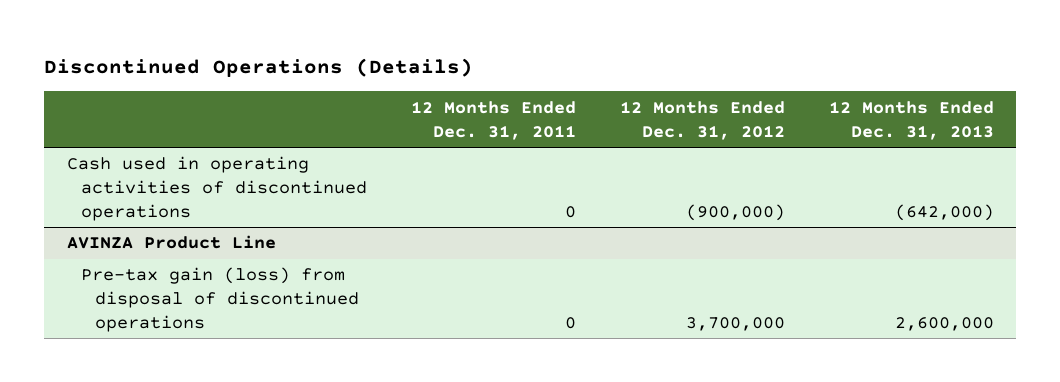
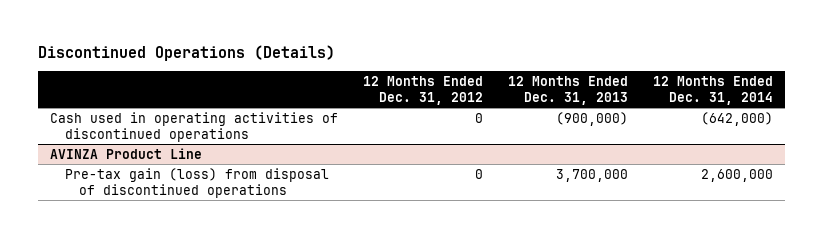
- | 12 Months Ended Dec. 31, 2011 | 12 Months Ended Dec. 31, 2012 | 12 Months Ended Dec. 31, 2013
+ | 12 Months Ended Dec. 31, 2012 | 12 Months Ended Dec. 31, 2013 | 12 Months Ended Dec. 31, 2014
- Cash used in operating activities of discontinued operations | 0 | (900,000) | (642,000)
+ Cash used in operating activities of discontinued operations | 0 | (900,000) | (642,000)
@ AVINZA Product Line
- Pre-tax gain (loss) from disposal of discontinued operations | 0 | 3,700,000 | 2,600,000
+ Pre-tax gain (loss) from disposal of discontinued operations | 0 | 3,700,000 | 2,600,000

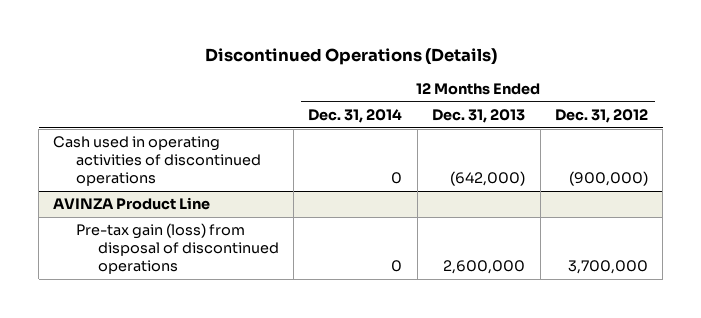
- | 12 Months Ended Dec. 31, 2012 | 12 Months Ended Dec. 31, 2013 | 12 Months Ended Dec. 31, 2014
+ | 12 Months Ended Dec. 31, 2014 | 12 Months Ended Dec. 31, 2013 | 12 Months Ended Dec. 31, 2012
- Cash used in operating activities of discontinued operations | 0 | (900,000) | (642,000)
+ Cash used in operating activities of discontinued operations | 0 | (642,000) | (900,000)
@ AVINZA Product Line
- Pre-tax gain (loss) from disposal of discontinued operations | 0 | 3,700,000 | 2,600,000
+ Pre-tax gain (loss) from disposal of discontinued operations | 0 | 2,600,000 | 3,700,000

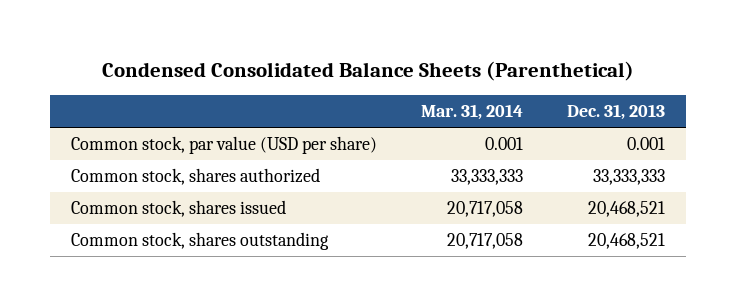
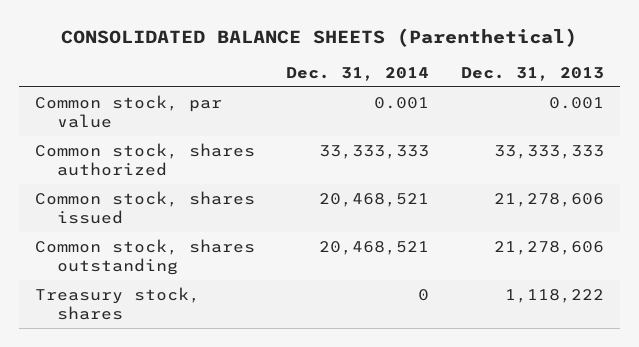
- Condensed Consolidated Balance Sheets (Parenthetical)
+ CONSOLIDATED BALANCE SHEETS (Parenthetical)
- | Mar. 31, 2014 | Dec. 31, 2013
+ | Dec. 31, 2014 | Dec. 31, 2013
- Common stock, par value (USD per share) | 0.001 | 0.001
+ Common stock, par value | 0.001 | 0.001
- Common stock, shares issued | 20,717,058 | 20,468,521
- Common stock, shares outstanding | 20,717,058 | 20,468,521
+ Common stock, shares issued | 20,468,521 | 21,278,606
+ Common stock, shares outstanding | 20,468,521 | 21,278,606
+ Treasury stock, shares | 0 | 1,118,222

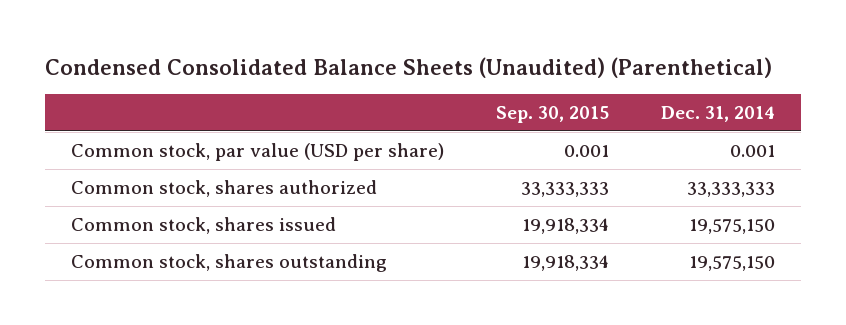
- CONSOLIDATED BALANCE SHEETS (Parenthetical)
+ Condensed Consolidated Balance Sheets (Unaudited) (Parenthetical)
- | Dec. 31, 2014 | Dec. 31, 2013
+ | Sep. 30, 2015 | Dec. 31, 2014
- Common stock, par value | 0.001 | 0.001
+ Common stock, par value (USD per share) | 0.001 | 0.001
- Common stock, shares issued | 20,468,521 | 21,278,606
- Common stock, shares outstanding | 20,468,521 | 21,278,606
- Treasury stock, shares | 0 | 1,118,222
+ Common stock, shares issued | 19,918,334 | 19,575,150
+ Common stock, shares outstanding | 19,918,334 | 19,575,150

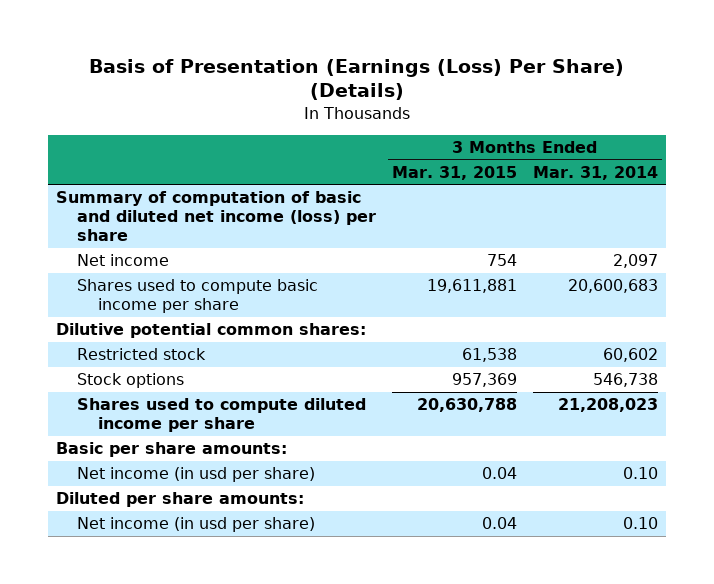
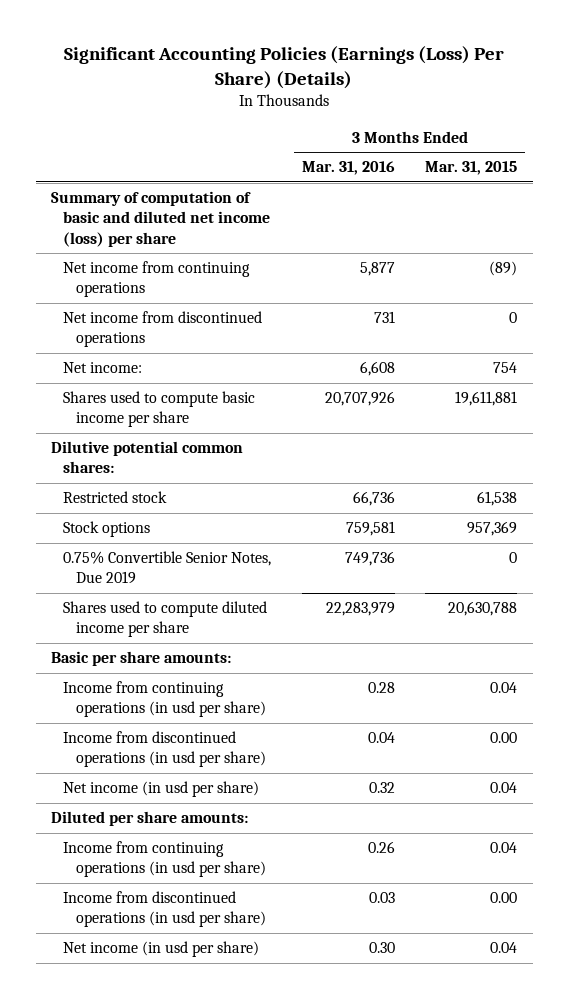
- Basis of Presentation (Earnings (Loss) Per Share) (Details)
+ Significant Accounting Policies (Earnings (Loss) Per Share) (Details)
- | 3 Months Ended Mar. 31, 2015 | 3 Months Ended Mar. 31, 2014
+ | 3 Months Ended Mar. 31, 2016 | 3 Months Ended Mar. 31, 2015
- Net income | 754 | 2,097
+ Net income from continuing operations | 5,877 | (89)
+ Net income from discontinued operations | 731 | 0
+ Net income: | 6,608 | 754
+ 0.75% Convertible Senior Notes, Due 2019 | 749,736 | 0
+ Income from continuing operations (in usd per share) | 0.28 | 0.04
+ Income from discontinued operations (in usd per share) | 0.04 | 0.00
+ Income from continuing operations (in usd per share) | 0.26 | 0.04
+ Income from discontinued operations (in usd per share) | 0.03 | 0.00

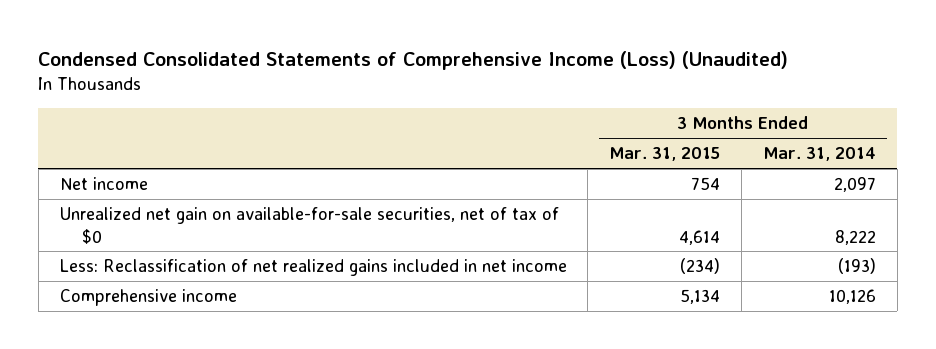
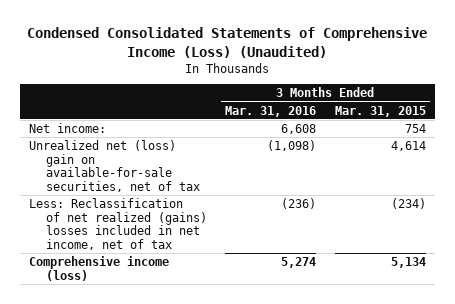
- | 3 Months Ended Mar. 31, 2015 | 3 Months Ended Mar. 31, 2014
+ | 3 Months Ended Mar. 31, 2016 | 3 Months Ended Mar. 31, 2015
- Net income | 754 | 2,097
- Unrealized net gain on available-for-sale securities, net of tax of $0 | 4,614 | 8,222
- Less: Reclassification of net realized gains included in net income | (234) | (193)
- Comprehensive income | 5,134 | 10,126
+ Net income: | 6,608 | 754
+ Unrealized net (loss) gain on available-for-sale securities, net of tax | (1,098) | 4,614
+ Less: Reclassification of net realized (gains) losses included in net income, net of tax | (236) | (234)
+ Comprehensive income (loss) | 5,274 | 5,134

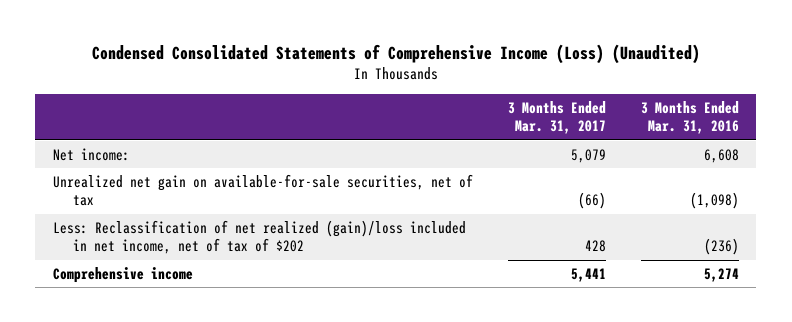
- | 3 Months Ended Mar. 31, 2016 | 3 Months Ended Mar. 31, 2015
+ | 3 Months Ended Mar. 31, 2017 | 3 Months Ended Mar. 31, 2016
- Unrealized net (loss) gain on available-for-sale securities, net of tax | (1,098) | 4,614
- Less: Reclassification of net realized (gains) losses included in net income, net of tax | (236) | (234)
- Comprehensive income (loss) | 5,274 | 5,134
+ Unrealized net gain on available-for-sale securities, net of tax | (66) | (1,098)
+ Less: Reclassification of net realized (gain)/loss included in net income, net of tax of $202 | 428 | (236)
+ Comprehensive income | 5,441 | 5,274

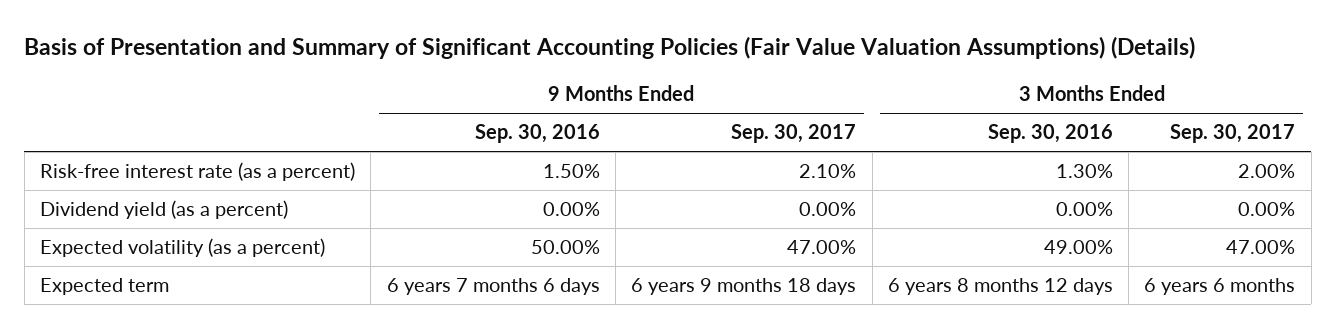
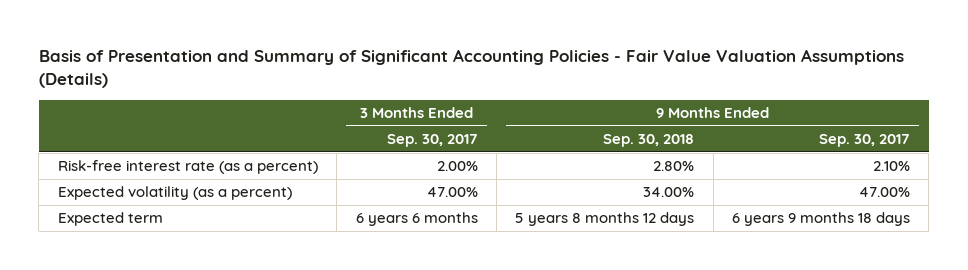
- Basis of Presentation and Summary of Significant Accounting Policies (Fair Value Valuation Assumptions) (Details)
+ Basis of Presentation and Summary of Significant Accounting Policies - Fair Value Valuation Assumptions (Details)
- | 9 Months Ended Sep. 30, 2016 | 9 Months Ended Sep. 30, 2017 | 3 Months Ended Sep. 30, 2016 | 3 Months Ended Sep. 30, 2017
+ | 3 Months Ended Sep. 30, 2017 | 9 Months Ended Sep. 30, 2018 | 9 Months Ended Sep. 30, 2017
- Dividend yield (as a percent) | 0.00% | 0.00% | 0.00% | 0.00%

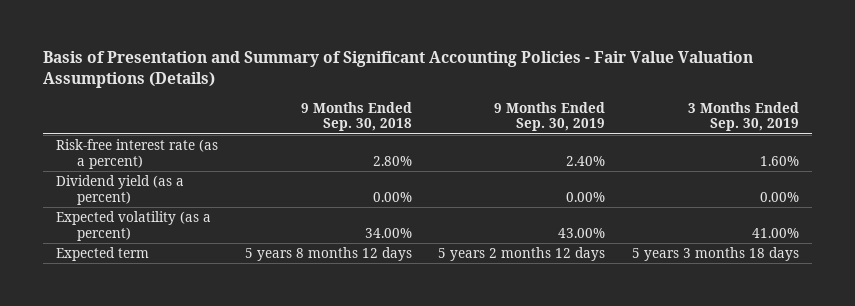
- | 3 Months Ended Sep. 30, 2017 | 9 Months Ended Sep. 30, 2018 | 9 Months Ended Sep. 30, 2017
+ | 9 Months Ended Sep. 30, 2018 | 9 Months Ended Sep. 30, 2019 | 3 Months Ended Sep. 30, 2019
+ Dividend yield (as a percent) | 0.00% | 0.00% | 0.00%

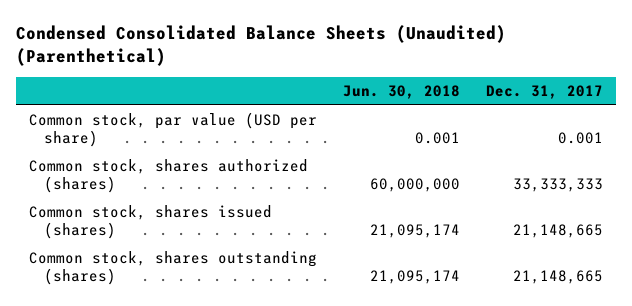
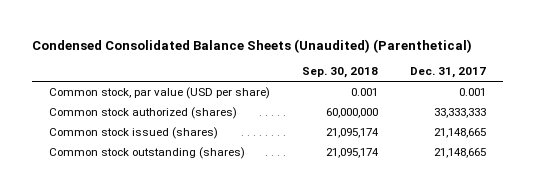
- | Jun. 30, 2018 | Dec. 31, 2017
+ | Sep. 30, 2018 | Dec. 31, 2017
- Common stock, shares authorized (shares) | 60,000,000 | 33,333,333
- Common stock, shares issued (shares) | 21,095,174 | 21,148,665
- Common stock, shares outstanding (shares) | 21,095,174 | 21,148,665
+ Common stock authorized (shares) | 60,000,000 | 33,333,333
+ Common stock issued (shares) | 21,095,174 | 21,148,665
+ Common stock outstanding (shares) | 21,095,174 | 21,148,665

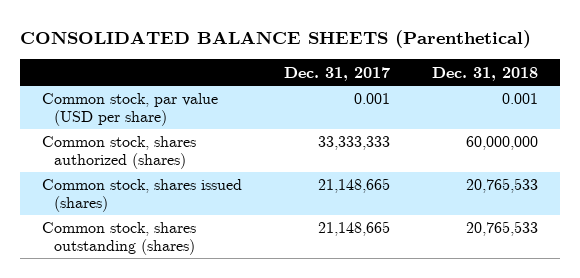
- Condensed Consolidated Balance Sheets (Unaudited) (Parenthetical)
+ CONSOLIDATED BALANCE SHEETS (Parenthetical)
- | Sep. 30, 2018 | Dec. 31, 2017
+ | Dec. 31, 2017 | Dec. 31, 2018
- Common stock authorized (shares) | 60,000,000 | 33,333,333
- Common stock issued (shares) | 21,095,174 | 21,148,665
- Common stock outstanding (shares) | 21,095,174 | 21,148,665
+ Common stock, shares authorized (shares) | 33,333,333 | 60,000,000
+ Common stock, shares issued (shares) | 21,148,665 | 20,765,533
+ Common stock, shares outstanding (shares) | 21,148,665 | 20,765,533

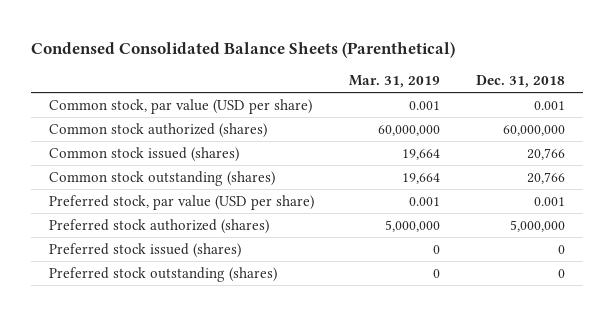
- CONSOLIDATED BALANCE SHEETS (Parenthetical)
+ Condensed Consolidated Balance Sheets (Parenthetical)
- | Dec. 31, 2017 | Dec. 31, 2018
+ | Mar. 31, 2019 | Dec. 31, 2018
- Common stock, shares authorized (shares) | 33,333,333 | 60,000,000
- Common stock, shares issued (shares) | 21,148,665 | 20,765,533
- Common stock, shares outstanding (shares) | 21,148,665 | 20,765,533
+ Common stock authorized (shares) | 60,000,000 | 60,000,000
+ Common stock issued (shares) | 19,664 | 20,766
+ Common stock outstanding (shares) | 19,664 | 20,766
+ Preferred stock, par value (USD per share) | 0.001 | 0.001
+ Preferred stock authorized (shares) | 5,000,000 | 5,000,000
+ Preferred stock issued (shares) | 0 | 0
+ Preferred stock outstanding (shares) | 0 | 0

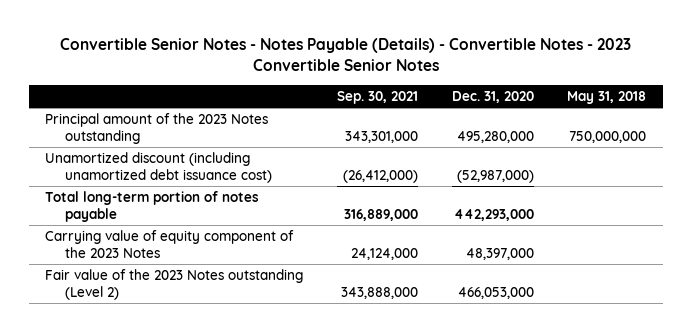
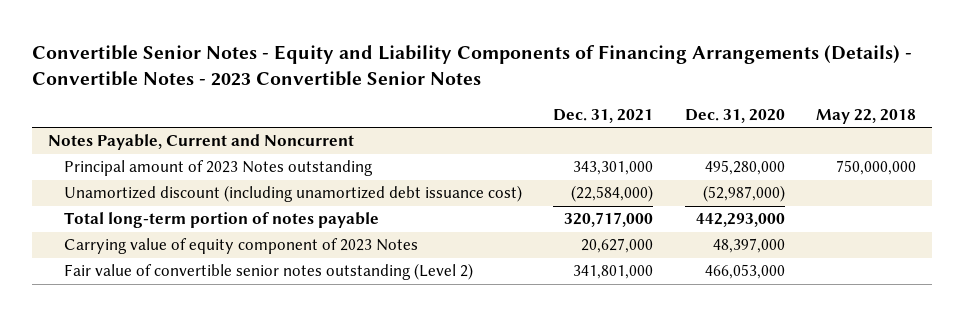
- Convertible Senior Notes - Notes Payable (Details) - Convertible Notes - 2023 Convertible Senior Notes
+ Convertible Senior Notes - Equity and Liability Components of Financing Arrangements (Details) - Convertible Notes - 2023 Convertible Senior Notes
- | Sep. 30, 2021 | Dec. 31, 2020 | May 31, 2018
+ | Dec. 31, 2021 | Dec. 31, 2020 | May 22, 2018
- Principal amount of the 2023 Notes outstanding | 343,301,000 | 495,280,000 | 750,000,000
+ Notes Payable, Current and Noncurrent
+ Principal amount of 2023 Notes outstanding | 343,301,000 | 495,280,000 | 750,000,000
- Carrying value of equity component of the 2023 Notes | 24,124,000 | 48,397,000 |
- Fair value of the 2023 Notes outstanding (Level 2) | 343,888,000 | 466,053,000 |
+ Carrying value of equity component of 2023 Notes | 20,627,000 | 48,397,000 |
+ Fair value of convertible senior notes outstanding (Level 2) | 341,801,000 | 466,053,000 |

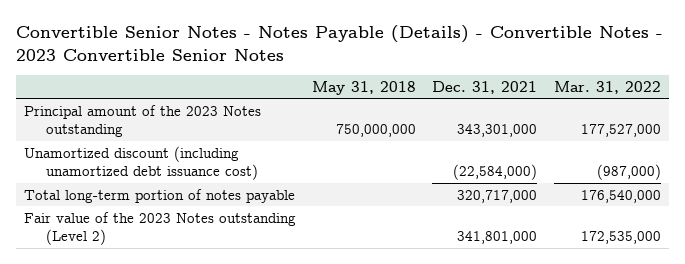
- Convertible Senior Notes - Equity and Liability Components of Financing Arrangements (Details) - Convertible Notes - 2023 Convertible Senior Notes
+ Convertible Senior Notes - Notes Payable (Details) - Convertible Notes - 2023 Convertible Senior Notes
- | Dec. 31, 2021 | Dec. 31, 2020 | May 22, 2018
+ | May 31, 2018 | Dec. 31, 2021 | Mar. 31, 2022
- Notes Payable, Current and Noncurrent
- Principal amount of 2023 Notes outstanding | 343,301,000 | 495,280,000 | 750,000,000
+ Principal amount of the 2023 Notes outstanding | 750,000,000 | 343,301,000 | 177,527,000
- Carrying value of equity component of 2023 Notes | 20,627,000 | 48,397,000 |
- Fair value of convertible senior notes outstanding (Level 2) | 341,801,000 | 466,053,000 |
+ Fair value of the 2023 Notes outstanding (Level 2) | | 341,801,000 | 172,535,000

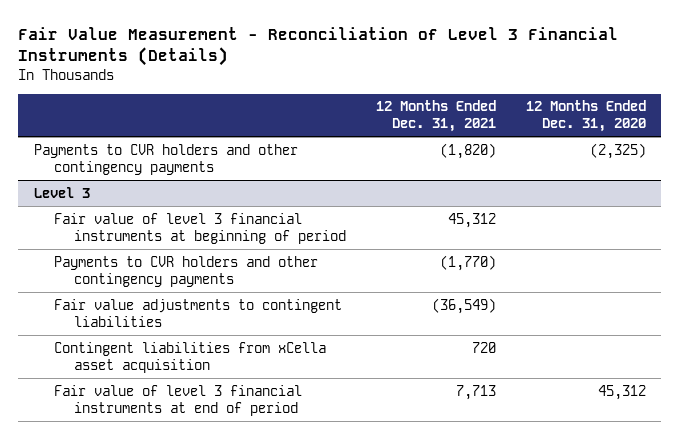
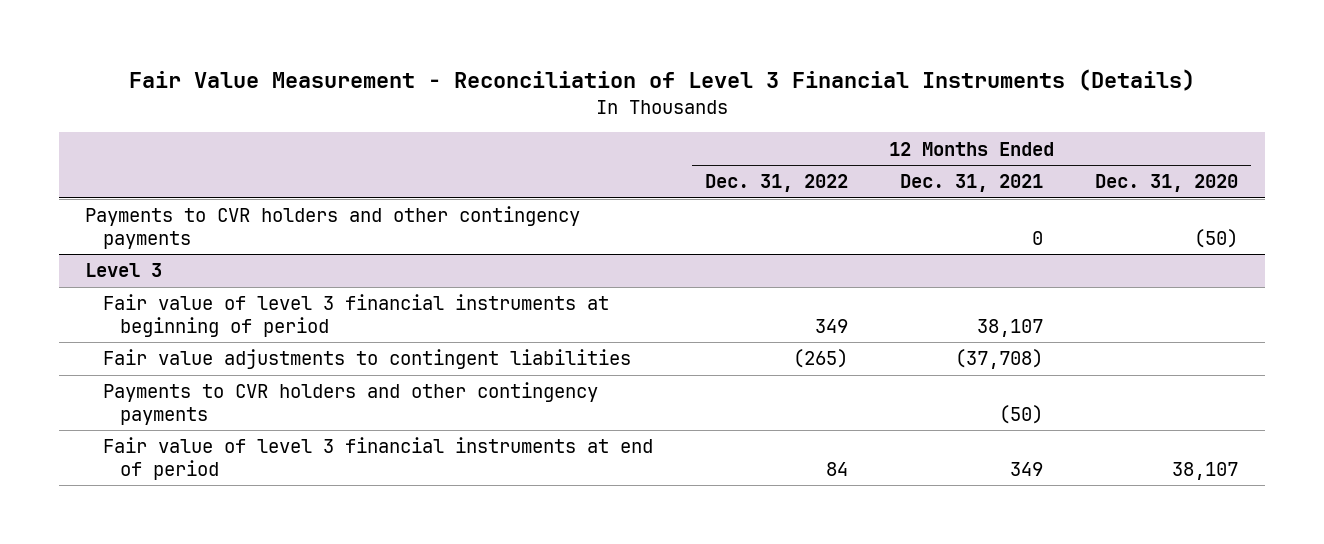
- | 12 Months Ended Dec. 31, 2021 | 12 Months Ended Dec. 31, 2020
+ | 12 Months Ended Dec. 31, 2022 | 12 Months Ended Dec. 31, 2021 | 12 Months Ended Dec. 31, 2020
- Payments to CVR holders and other contingency payments | (1,820) | (2,325)
+ Payments to CVR holders and other contingency payments | | 0 | (50)
@ Level 3
- Fair value of level 3 financial instruments at beginning of period | 45,312 |
- Payments to CVR holders and other contingency payments | (1,770) |
- Fair value adjustments to contingent liabilities | (36,549) |
- Contingent liabilities from xCella asset acquisition | 720 |
- Fair value of level 3 financial instruments at end of period | 7,713 | 45,312
+ Fair value of level 3 financial instruments at beginning of period | 349 | 38,107 |
+ Fair value adjustments to contingent liabilities | (265) | (37,708) |
+ Payments to CVR holders and other contingency payments | | (50) |
+ Fair value of level 3 financial instruments at end of period | 84 | 349 | 38,107

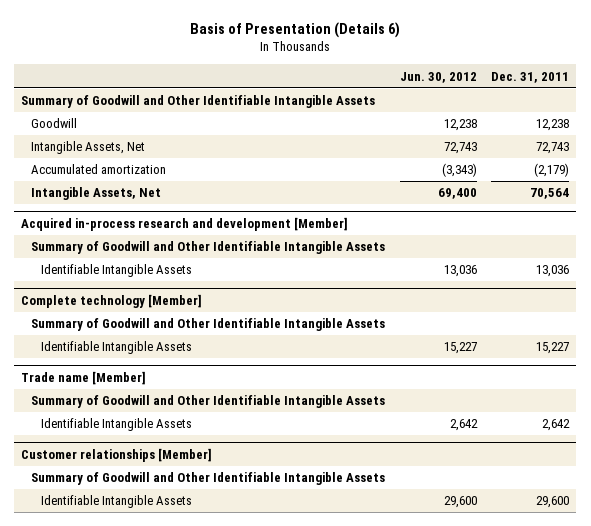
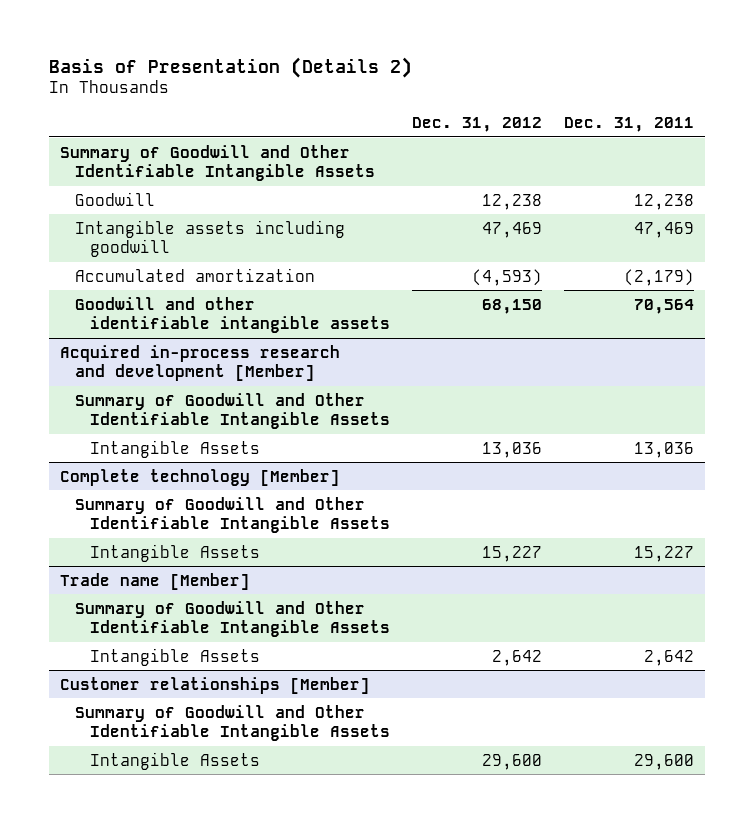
- Basis of Presentation (Details 6)
+ Basis of Presentation (Details 2)
- | Jun. 30, 2012 | Dec. 31, 2011
+ | Dec. 31, 2012 | Dec. 31, 2011
- Intangible Assets, Net | 72,743 | 72,743
+ Intangible assets including goodwill | 47,469 | 47,469
- Intangible Assets, Net | 69,400 | 70,564
+ Goodwill and other identifiable intangible assets | 68,150 | 70,564
@ Acquired in-process research and development [Member]
- Identifiable Intangible Assets | 13,036 | 13,036
+ Intangible Assets | 13,036 | 13,036
@ Complete technology [Member]
- Identifiable Intangible Assets | 15,227 | 15,227
+ Intangible Assets | 15,227 | 15,227
@ Trade name [Member]
- Identifiable Intangible Assets | 2,642 | 2,642
+ Intangible Assets | 2,642 | 2,642
@ Customer relationships [Member]
- Identifiable Intangible Assets | 29,600 | 29,600
+ Intangible Assets | 29,600 | 29,600

